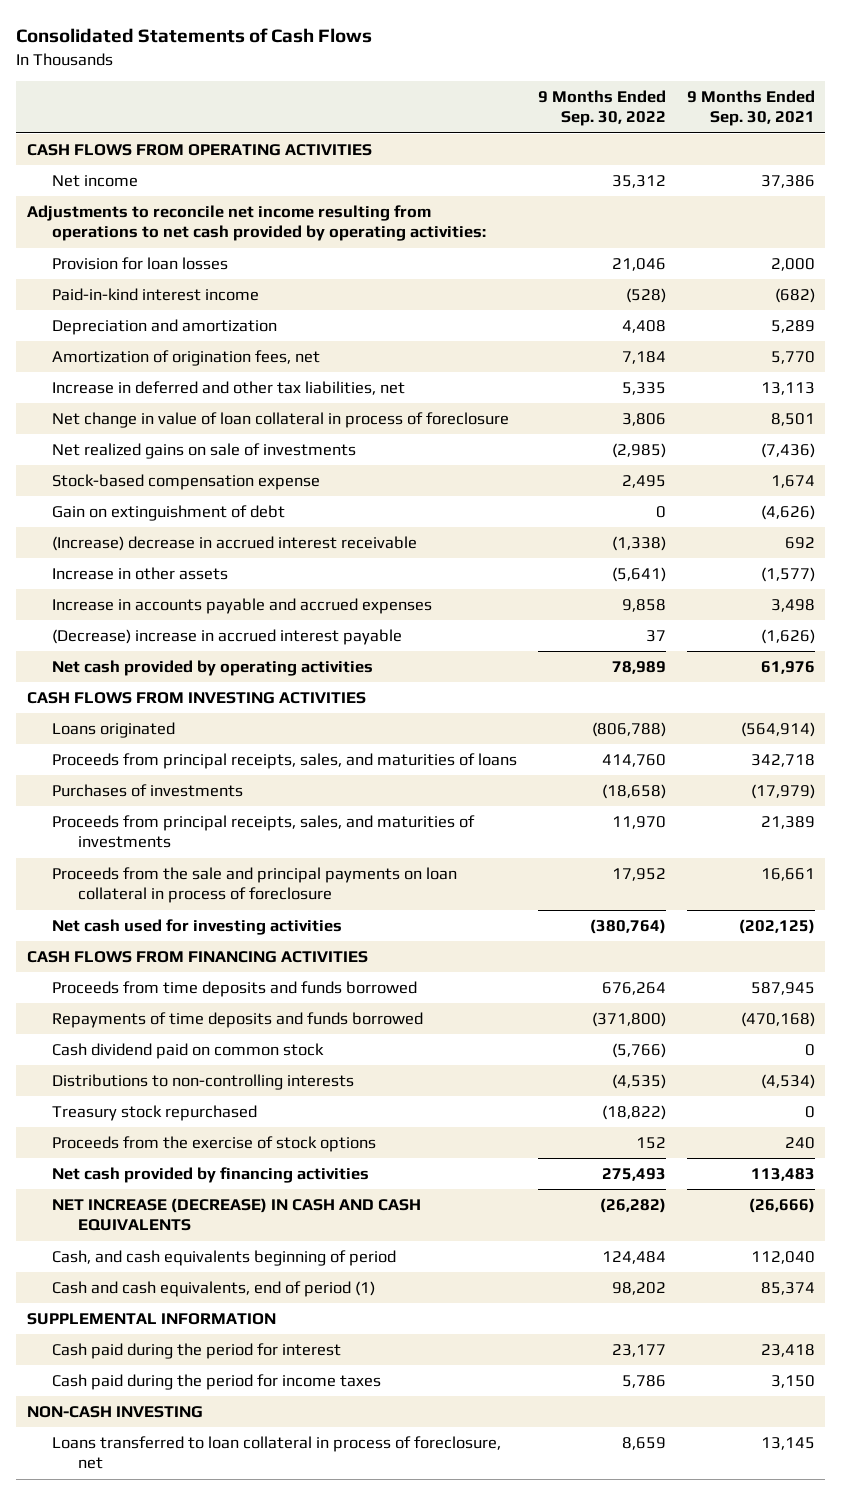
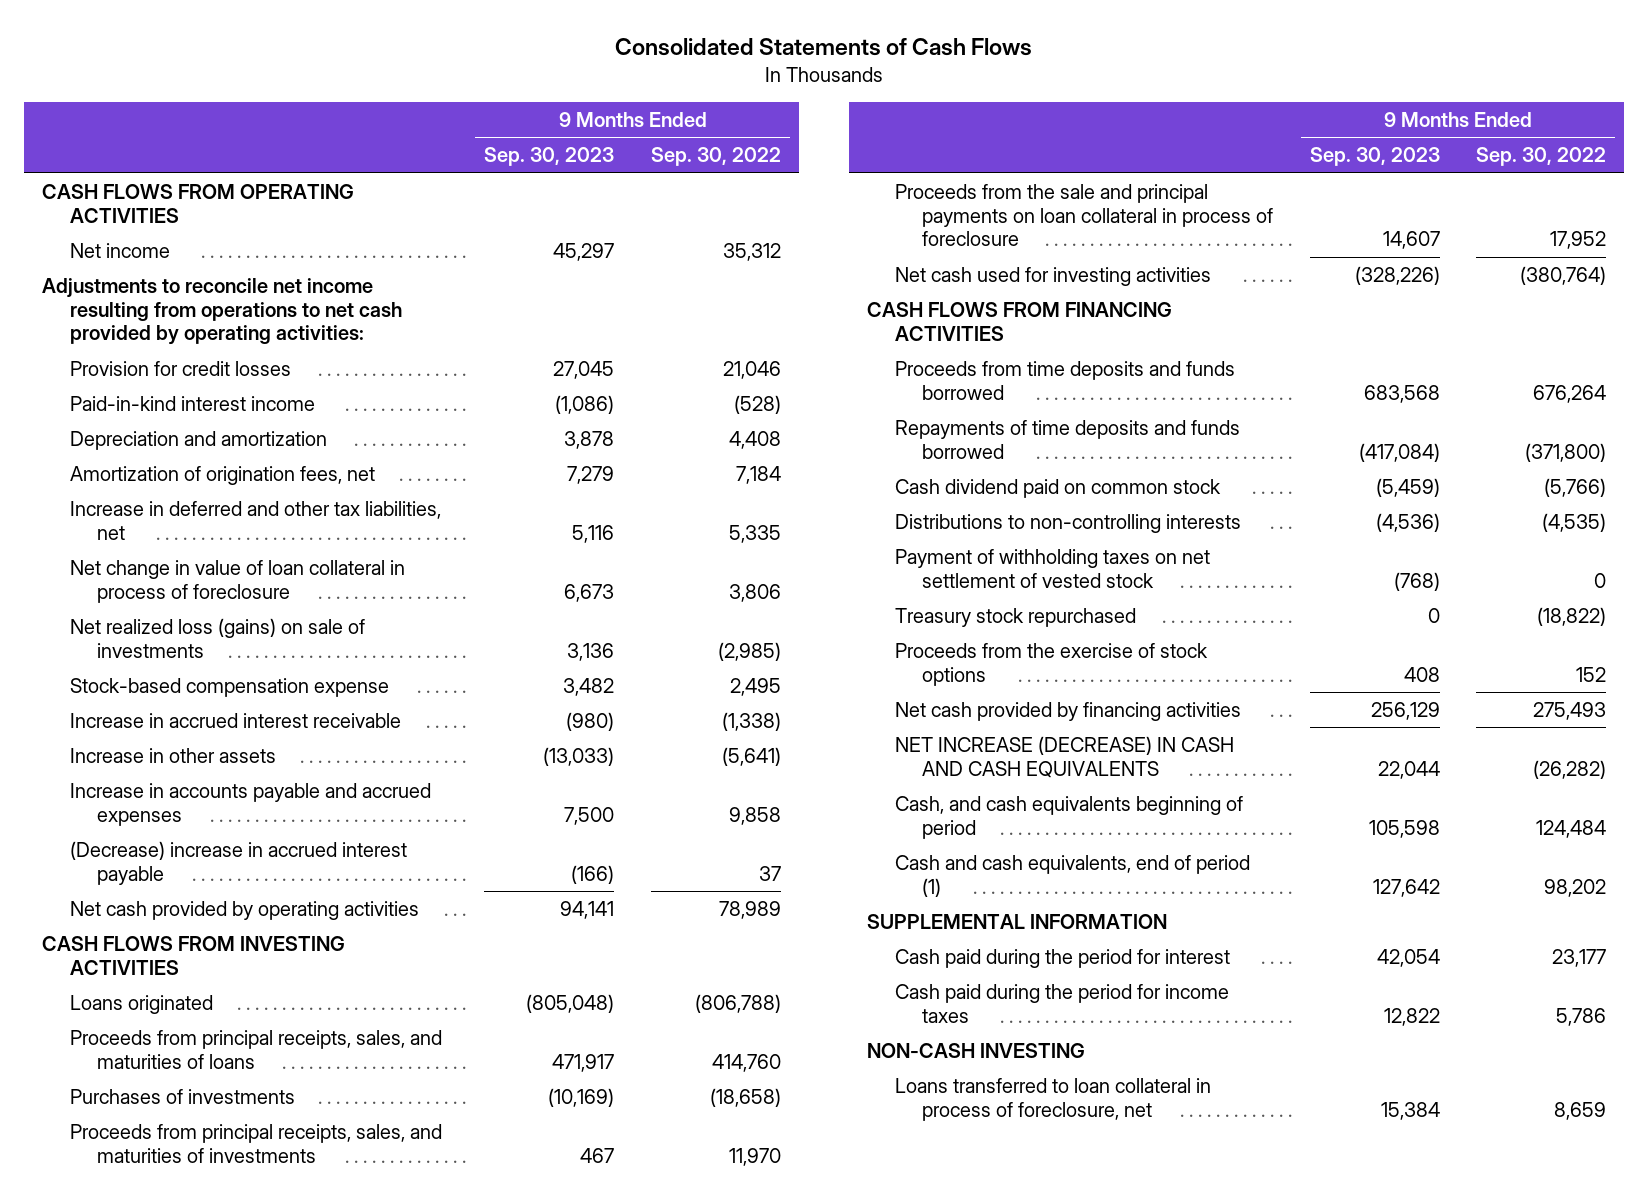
- | 9 Months Ended Sep. 30, 2022 | 9 Months Ended Sep. 30, 2021
+ | 9 Months Ended Sep. 30, 2023 | 9 Months Ended Sep. 30, 2022
- Provision for loan losses | 21,046 | 2,000
+ Provision for credit losses | 27,045 | 21,046
- Net realized gains on sale of investments | (2,985) | (7,436)
+ Net realized loss (gains) on sale of investments | 3,136 | (2,985)
- Gain on extinguishment of debt | 0 | (4,626)
- (Increase) decrease in accrued interest receivable | (1,338) | 692
+ Increase in accrued interest receivable | (980) | (1,338)
+ Payment of withholding taxes on net settlement of vested stock | (768) | 0

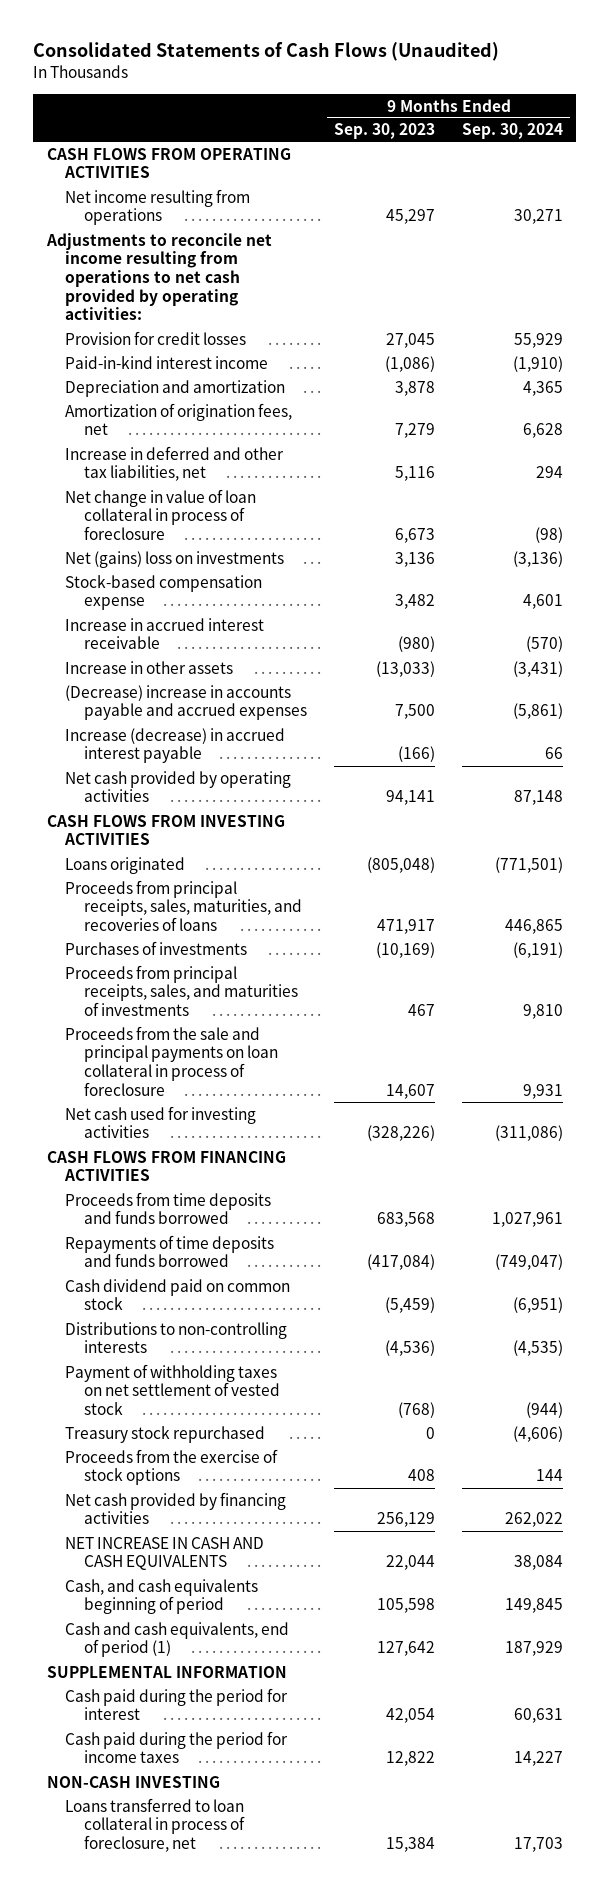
- Consolidated Statements of Cash Flows
+ Consolidated Statements of Cash Flows (Unaudited)
- | 9 Months Ended Sep. 30, 2023 | 9 Months Ended Sep. 30, 2022
+ | 9 Months Ended Sep. 30, 2023 | 9 Months Ended Sep. 30, 2024
- Net income | 45,297 | 35,312
+ Net income resulting from operations | 45,297 | 30,271
- Net realized loss (gains) on sale of investments | 3,136 | (2,985)
+ Net (gains) loss on investments | 3,136 | (3,136)
- Increase in accounts payable and accrued expenses | 7,500 | 9,858
- (Decrease) increase in accrued interest payable | (166) | 37
+ (Decrease) increase in accounts payable and accrued expenses | 7,500 | (5,861)
+ Increase (decrease) in accrued interest payable | (166) | 66
- Proceeds from principal receipts, sales, and maturities of loans | 471,917 | 414,760
+ Proceeds from principal receipts, sales, maturities, and recoveries of loans | 471,917 | 446,865
- NET INCREASE (DECREASE) IN CASH AND CASH EQUIVALENTS | 22,044 | (26,282)
+ NET INCREASE IN CASH AND CASH EQUIVALENTS | 22,044 | 38,084

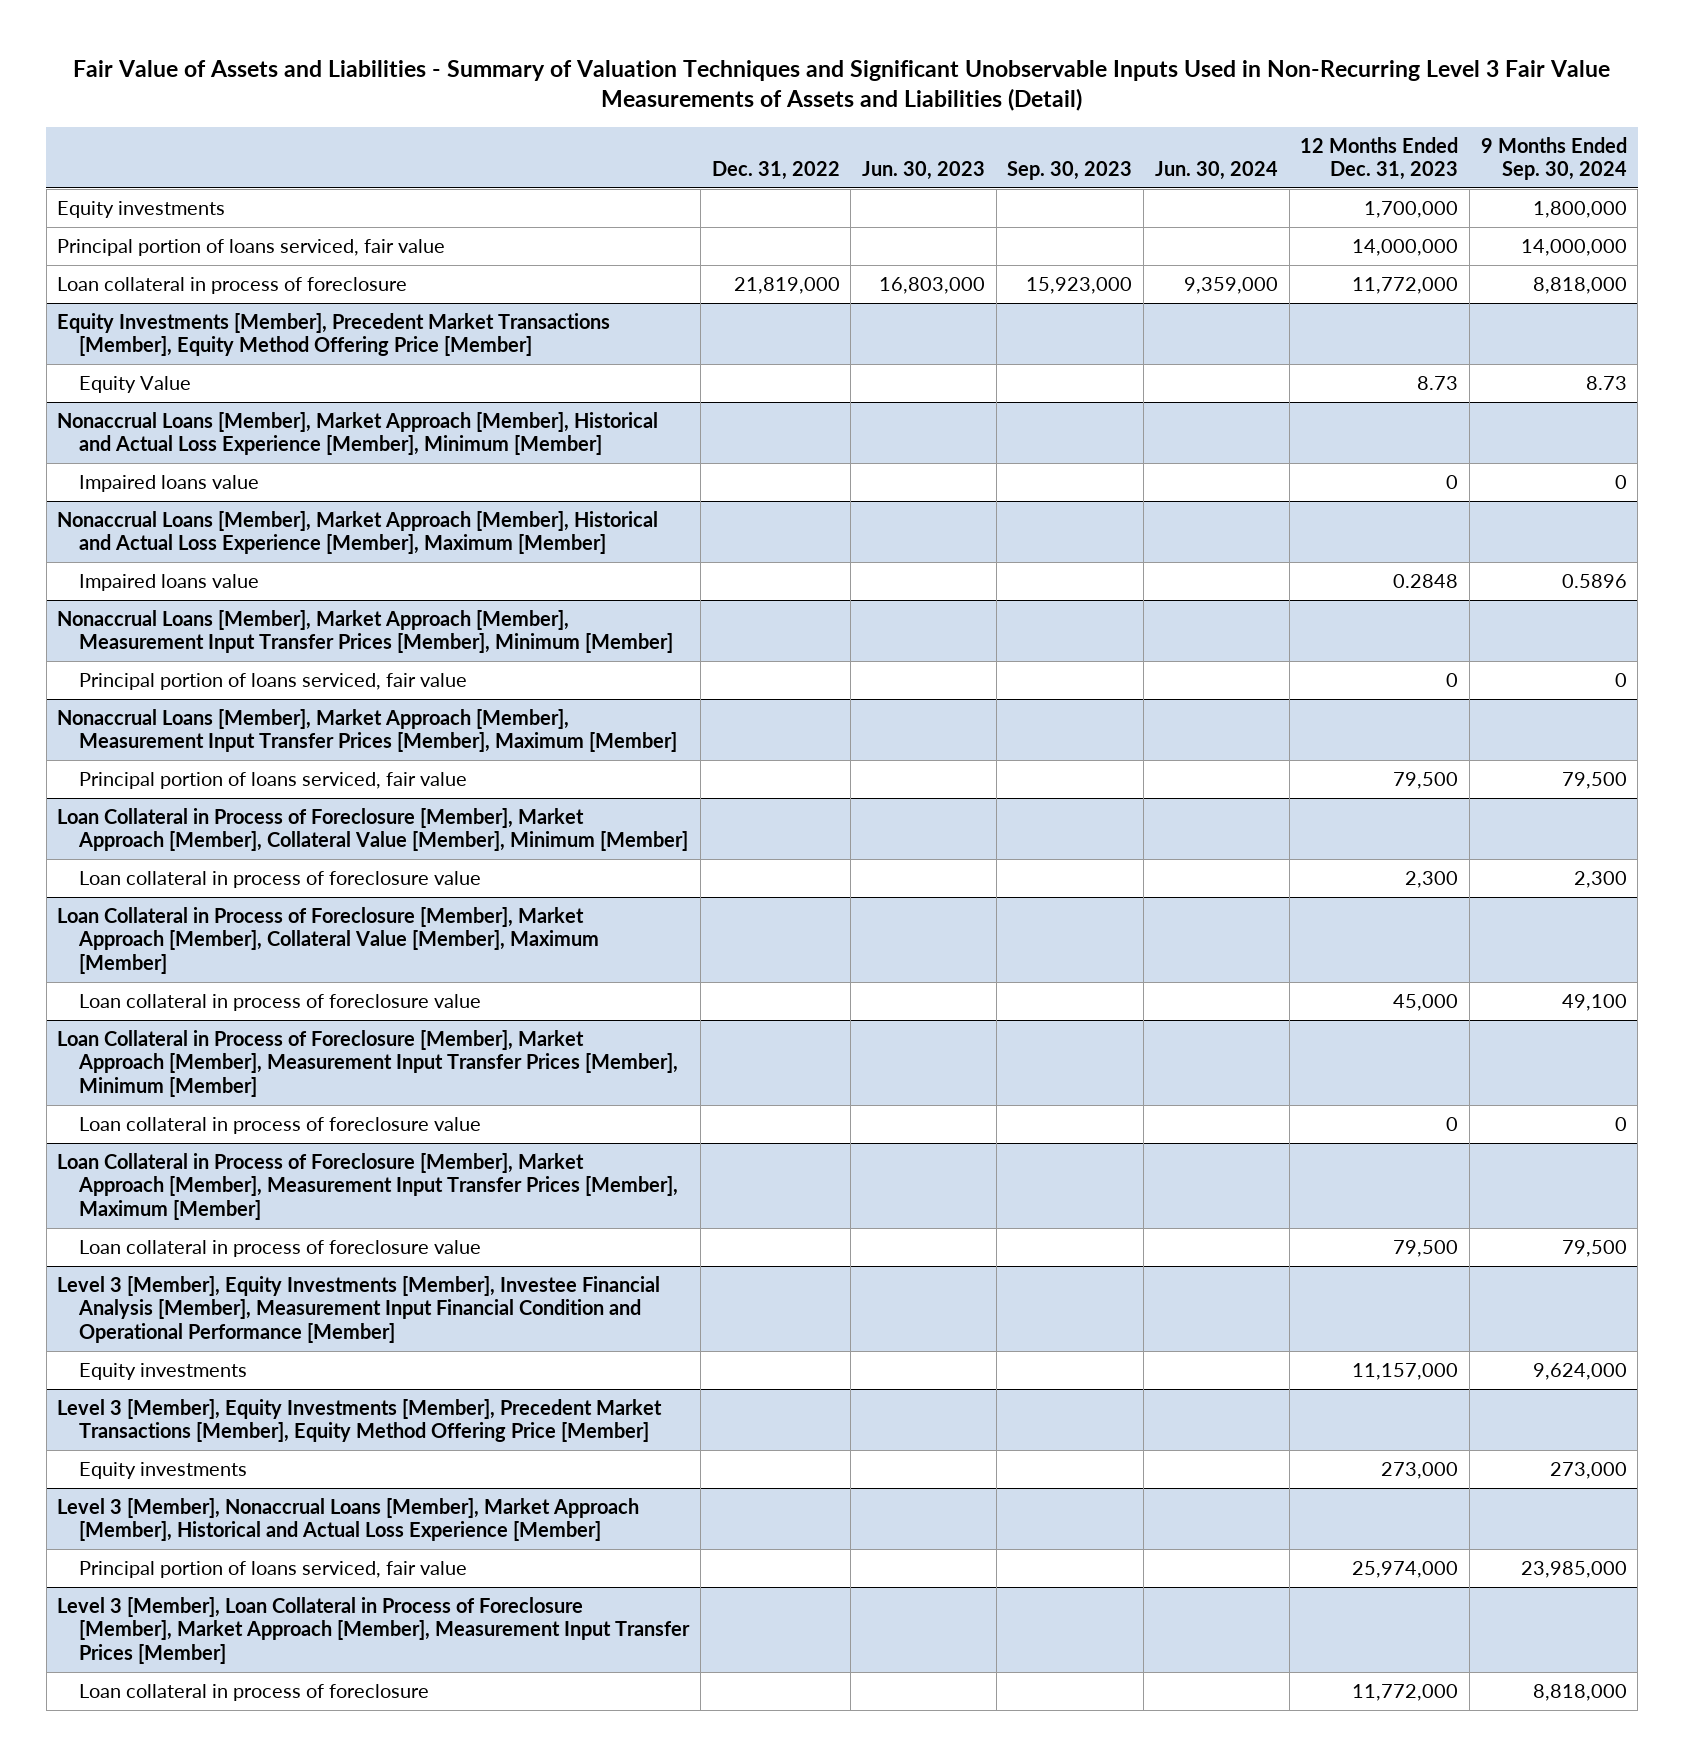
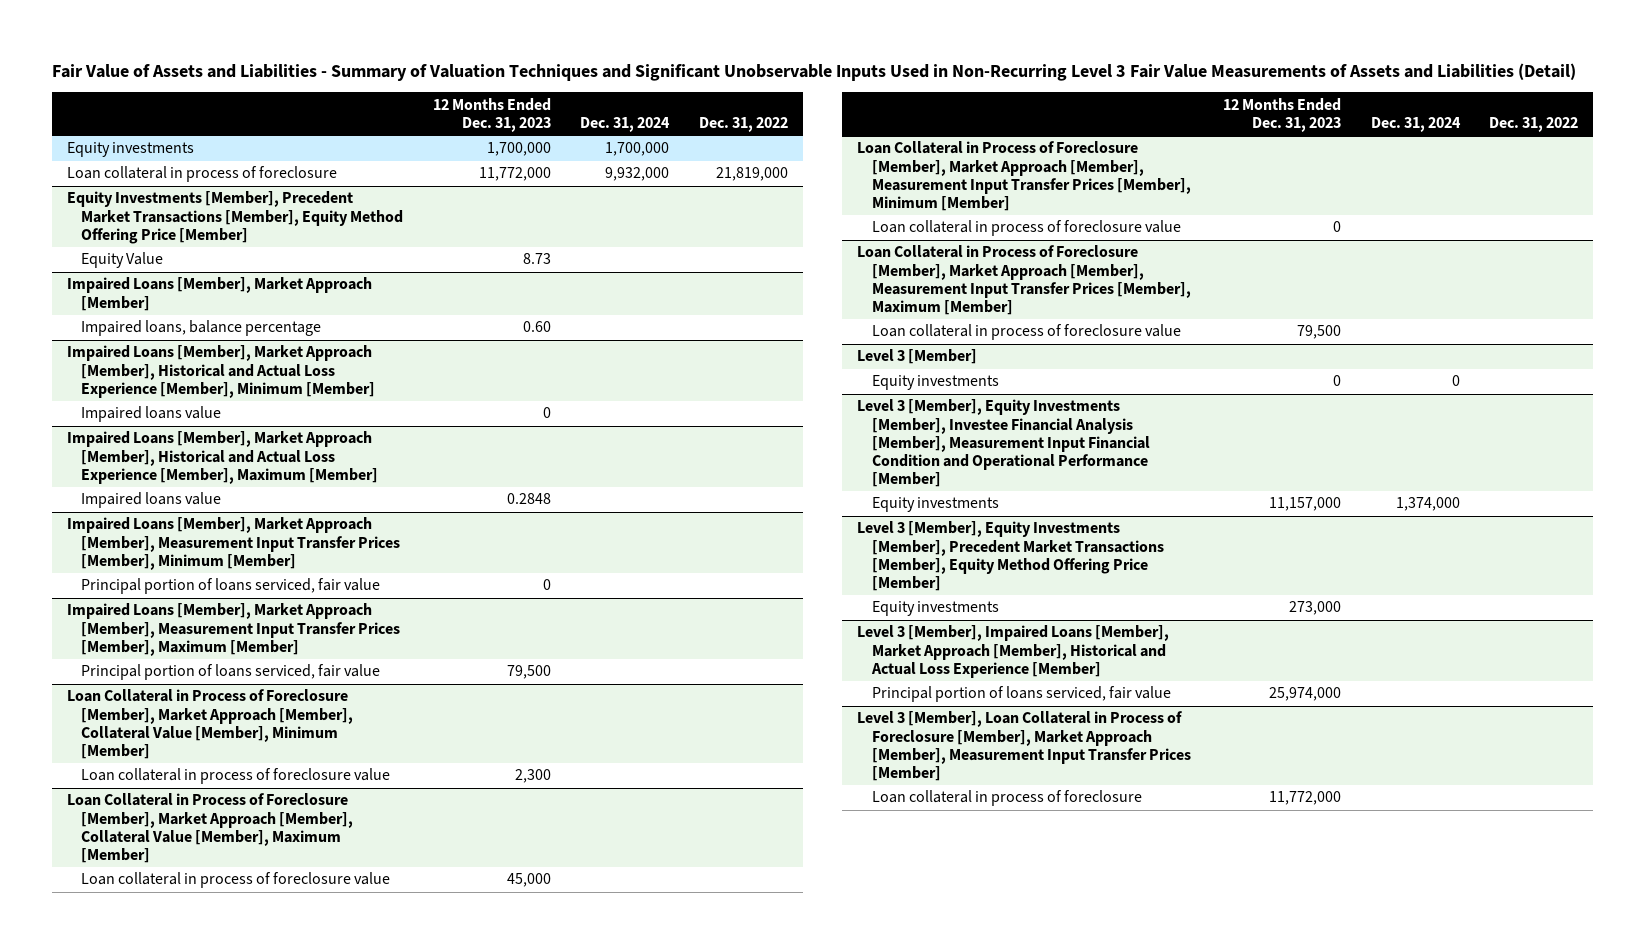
- | Dec. 31, 2022 | Jun. 30, 2023 | Sep. 30, 2023 | Jun. 30, 2024 | 12 Months Ended Dec. 31, 2023 | 9 Months Ended Sep. 30, 2024
+ | 12 Months Ended Dec. 31, 2023 | Dec. 31, 2024 | Dec. 31, 2022
- Principal portion of loans serviced, fair value | | | | | 14,000,000 | 14,000,000
- Nonaccrual Loans [Member], Market Approach [Member], Historical and Actual Loss Experience [Member], Minimum [Member]
+ Impaired Loans [Member], Market Approach [Member]
+ Impaired loans, balance percentage | 0.60 | |
+ Impaired Loans [Member], Market Approach [Member], Historical and Actual Loss Experience [Member], Minimum [Member]
- Nonaccrual Loans [Member], Market Approach [Member], Historical and Actual Loss Experience [Member], Maximum [Member]
+ Impaired Loans [Member], Market Approach [Member], Historical and Actual Loss Experience [Member], Maximum [Member]
- Nonaccrual Loans [Member], Market Approach [Member], Measurement Input Transfer Prices [Member], Minimum [Member]
+ Impaired Loans [Member], Market Approach [Member], Measurement Input Transfer Prices [Member], Minimum [Member]
- Nonaccrual Loans [Member], Market Approach [Member], Measurement Input Transfer Prices [Member], Maximum [Member]
+ Impaired Loans [Member], Market Approach [Member], Measurement Input Transfer Prices [Member], Maximum [Member]
+ Level 3 [Member]
+ Equity investments | 0 | 0 |
- Level 3 [Member], Nonaccrual Loans [Member], Market Approach [Member], Historical and Actual Loss Experience [Member]
+ Level 3 [Member], Impaired Loans [Member], Market Approach [Member], Historical and Actual Loss Experience [Member]

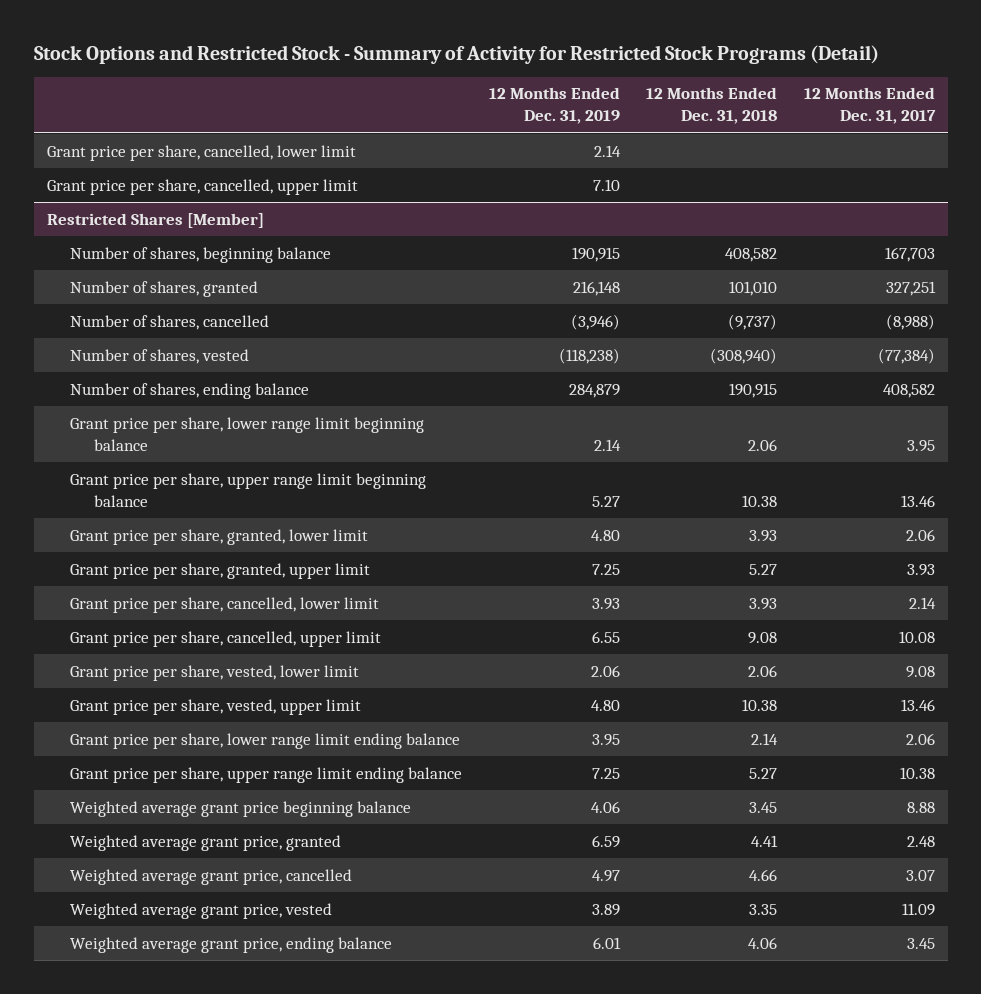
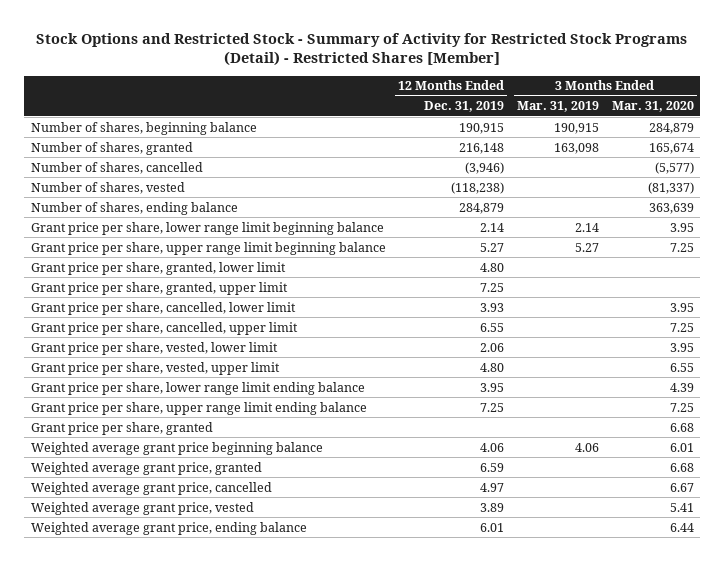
- Stock Options and Restricted Stock - Summary of Activity for Restricted Stock Programs (Detail)
+ Stock Options and Restricted Stock - Summary of Activity for Restricted Stock Programs (Detail) - Restricted Shares [Member]
- | 12 Months Ended Dec. 31, 2019 | 12 Months Ended Dec. 31, 2018 | 12 Months Ended Dec. 31, 2017
+ | 12 Months Ended Dec. 31, 2019 | 3 Months Ended Mar. 31, 2019 | 3 Months Ended Mar. 31, 2020
- Grant price per share, cancelled, lower limit | 2.14 | |
- Grant price per share, cancelled, upper limit | 7.10 | |
- Restricted Shares [Member]
+ Grant price per share, granted | | | 6.68

